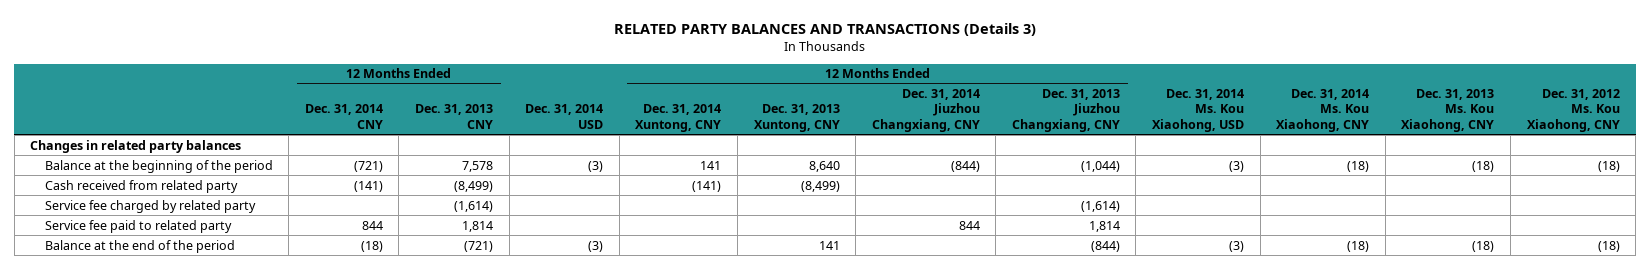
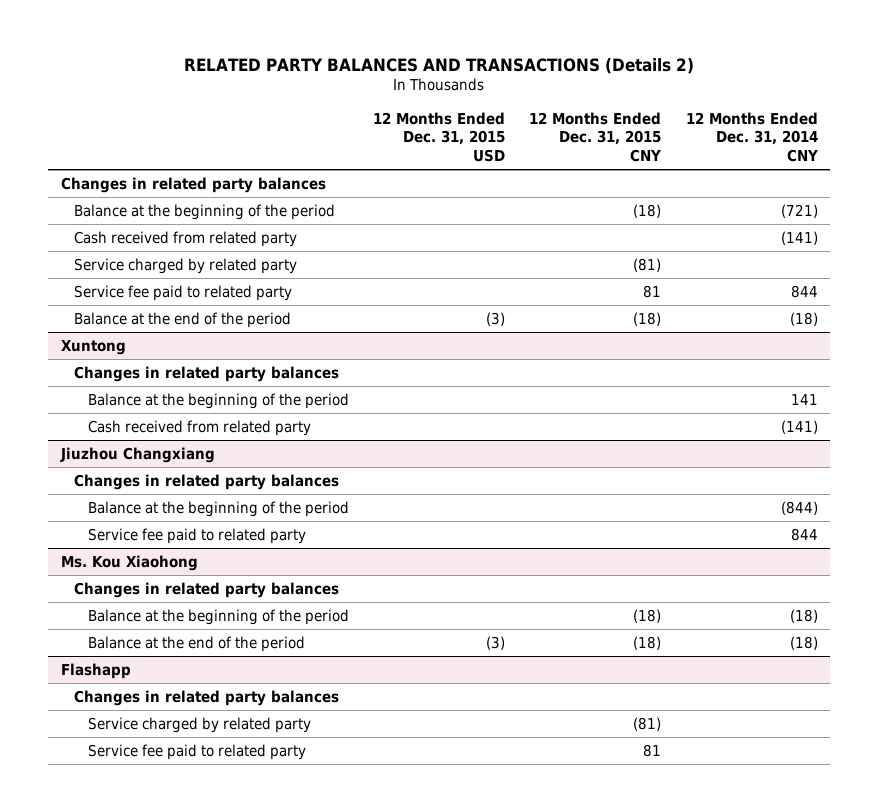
- RELATED PARTY BALANCES AND TRANSACTIONS (Details 3)
+ RELATED PARTY BALANCES AND TRANSACTIONS (Details 2)
- | 12 Months Ended Dec. 31, 2014 CNY | 12 Months Ended Dec. 31, 2013 CNY | Dec. 31, 2014 USD | 12 Months Ended Dec. 31, 2014 Xuntong, CNY | 12 Months Ended Dec. 31, 2013 Xuntong, CNY | 12 Months Ended Dec. 31, 2014 Jiuzhou Changxiang, CNY | 12 Months Ended Dec. 31, 2013 Jiuzhou Changxiang, CNY | Dec. 31, 2014 Ms. Kou Xiaohong, USD | Dec. 31, 2014 Ms. Kou Xiaohong, CNY | Dec. 31, 2013 Ms. Kou Xiaohong, CNY | Dec. 31, 2012 Ms. Kou Xiaohong, CNY
+ | 12 Months Ended Dec. 31, 2015 USD | 12 Months Ended Dec. 31, 2015 CNY | 12 Months Ended Dec. 31, 2014 CNY
- Service fee charged by related party | | (1,614) | | | | | (1,614) | | | |
+ Service charged by related party | | (81) |
+ Xuntong
+ Changes in related party balances
+ Balance at the beginning of the period | | | 141
+ Cash received from related party | | | (141)
+ Jiuzhou Changxiang
+ Changes in related party balances
+ Balance at the beginning of the period | | | (844)
+ Service fee paid to related party | | | 844
+ Ms. Kou Xiaohong
+ Changes in related party balances
+ Balance at the beginning of the period | | (18) | (18)
+ Balance at the end of the period | (3) | (18) | (18)
+ Flashapp
+ Changes in related party balances
+ Service charged by related party | | (81) |
+ Service fee paid to related party | | 81 |

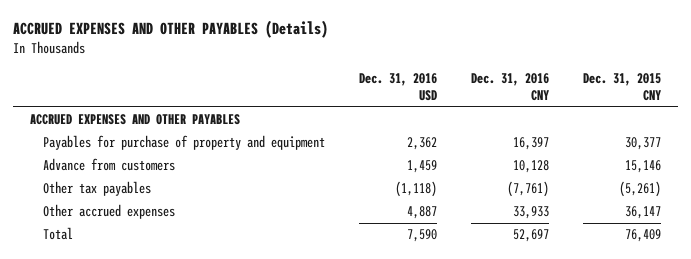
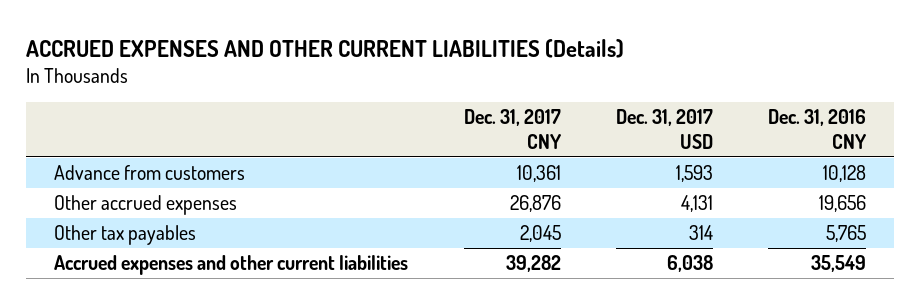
- ACCRUED EXPENSES AND OTHER PAYABLES (Details)
+ ACCRUED EXPENSES AND OTHER CURRENT LIABILITIES (Details)
- | Dec. 31, 2016 USD | Dec. 31, 2016 CNY | Dec. 31, 2015 CNY
+ | Dec. 31, 2017 CNY | Dec. 31, 2017 USD | Dec. 31, 2016 CNY
- ACCRUED EXPENSES AND OTHER PAYABLES
- Payables for purchase of property and equipment | 2,362 | 16,397 | 30,377
- Other tax payables | (1,118) | (7,761) | (5,261)
- Other accrued expenses | 4,887 | 33,933 | 36,147
- Total | 7,590 | 52,697 | 76,409
+ Other accrued expenses | 26,876 | 4,131 | 19,656
+ Other tax payables | 2,045 | 314 | 5,765
+ Accrued expenses and other current liabilities | 39,282 | 6,038 | 35,549

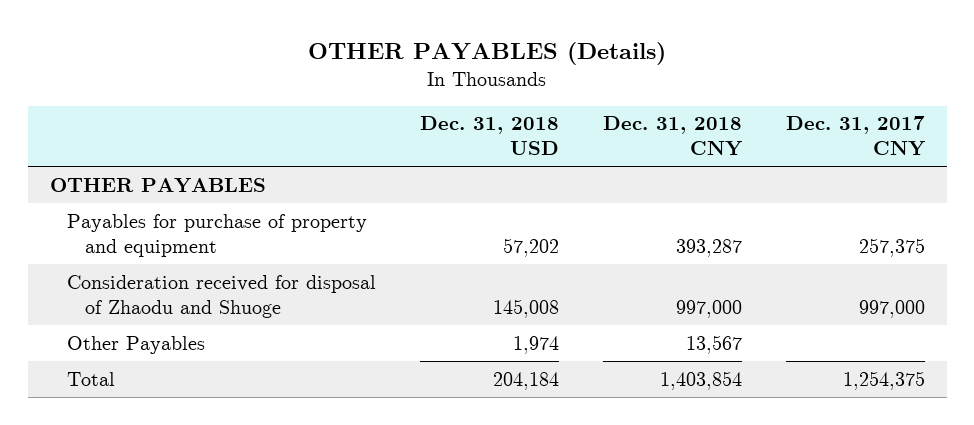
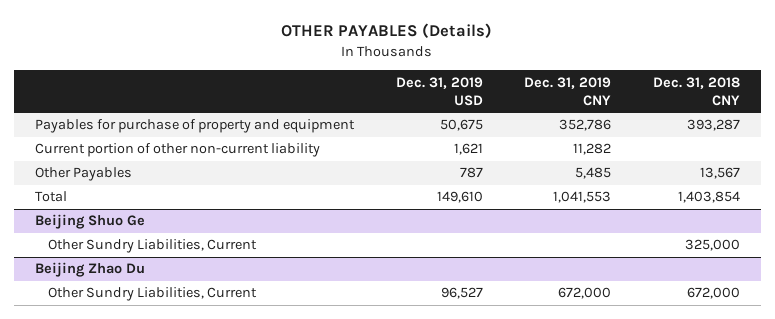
- | Dec. 31, 2018 USD | Dec. 31, 2018 CNY | Dec. 31, 2017 CNY
+ | Dec. 31, 2019 USD | Dec. 31, 2019 CNY | Dec. 31, 2018 CNY
- OTHER PAYABLES
- Consideration received for disposal of Zhaodu and Shuoge | 145,008 | 997,000 | 997,000
+ Current portion of other non-current liability | 1,621 | 11,282 |
+ Beijing Shuo Ge
+ Other Sundry Liabilities, Current | | | 325,000
+ Beijing Zhao Du
+ Other Sundry Liabilities, Current | 96,527 | 672,000 | 672,000

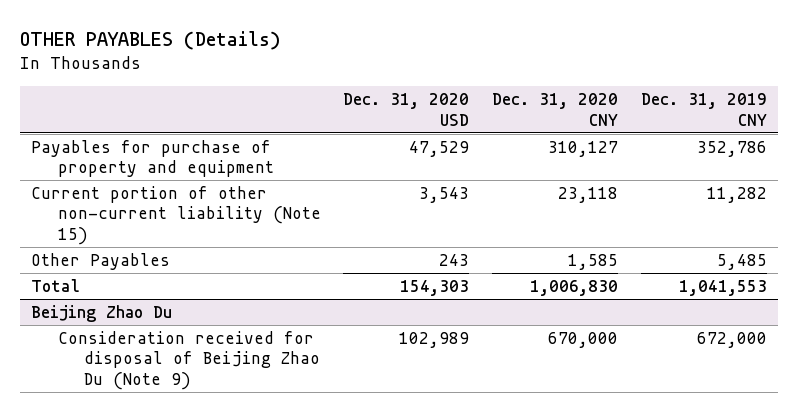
- | Dec. 31, 2019 USD | Dec. 31, 2019 CNY | Dec. 31, 2018 CNY
+ | Dec. 31, 2020 USD | Dec. 31, 2020 CNY | Dec. 31, 2019 CNY
- Current portion of other non-current liability | 1,621 | 11,282 |
+ Current portion of other non-current liability (Note 15) | 3,543 | 23,118 | 11,282
- Beijing Shuo Ge
- Other Sundry Liabilities, Current | | | 325,000
@ Beijing Zhao Du
- Other Sundry Liabilities, Current | 96,527 | 672,000 | 672,000
+ Consideration received for disposal of Beijing Zhao Du (Note 9) | 102,989 | 670,000 | 672,000

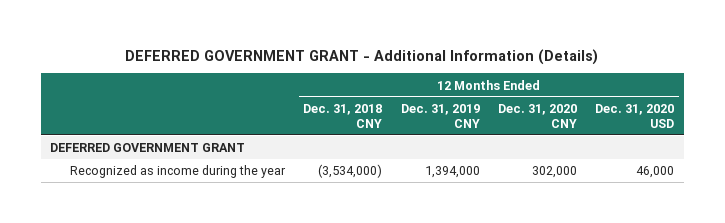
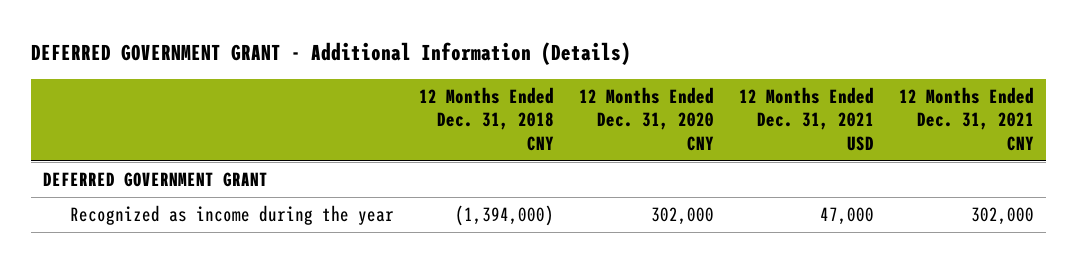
- | 12 Months Ended Dec. 31, 2018 CNY | 12 Months Ended Dec. 31, 2019 CNY | 12 Months Ended Dec. 31, 2020 CNY | 12 Months Ended Dec. 31, 2020 USD
+ | 12 Months Ended Dec. 31, 2018 CNY | 12 Months Ended Dec. 31, 2020 CNY | 12 Months Ended Dec. 31, 2021 USD | 12 Months Ended Dec. 31, 2021 CNY
- Recognized as income during the year | (3,534,000) | 1,394,000 | 302,000 | 46,000
+ Recognized as income during the year | (1,394,000) | 302,000 | 47,000 | 302,000

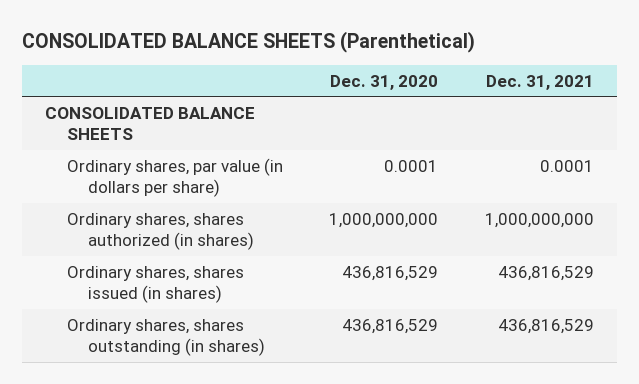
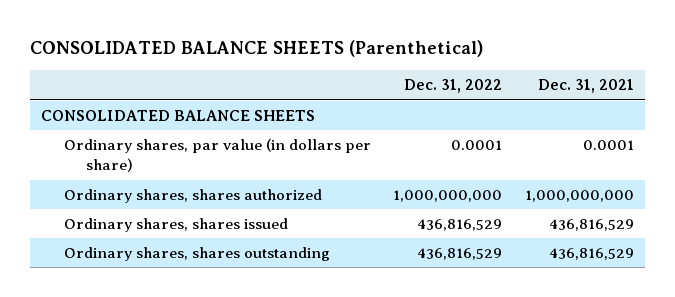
- | Dec. 31, 2020 | Dec. 31, 2021
+ | Dec. 31, 2022 | Dec. 31, 2021
- Ordinary shares, shares authorized (in shares) | 1,000,000,000 | 1,000,000,000
- Ordinary shares, shares issued (in shares) | 436,816,529 | 436,816,529
- Ordinary shares, shares outstanding (in shares) | 436,816,529 | 436,816,529
+ Ordinary shares, shares authorized | 1,000,000,000 | 1,000,000,000
+ Ordinary shares, shares issued | 436,816,529 | 436,816,529
+ Ordinary shares, shares outstanding | 436,816,529 | 436,816,529

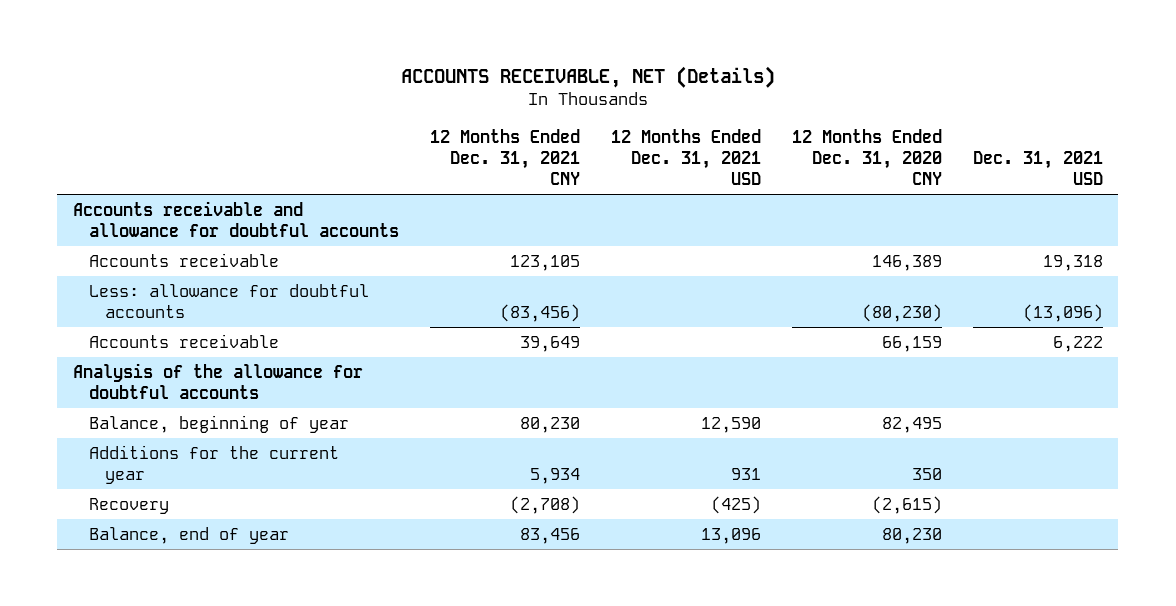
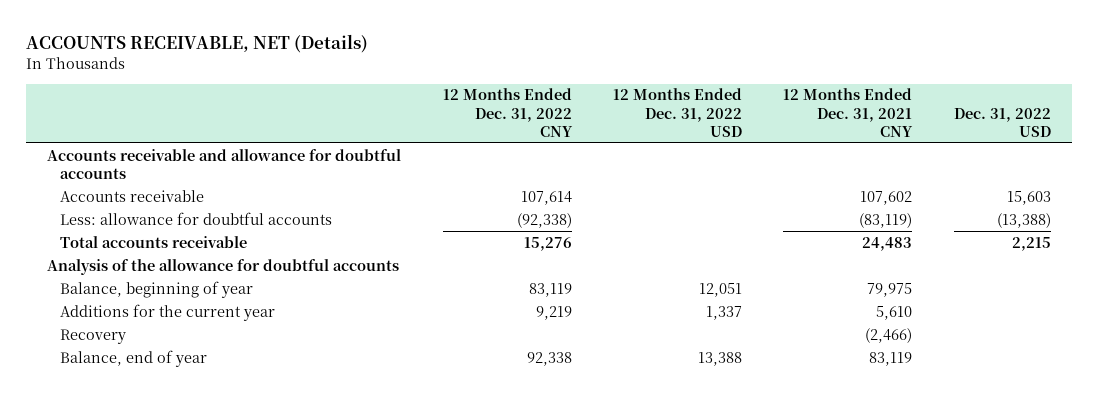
- | 12 Months Ended Dec. 31, 2021 CNY | 12 Months Ended Dec. 31, 2021 USD | 12 Months Ended Dec. 31, 2020 CNY | Dec. 31, 2021 USD
+ | 12 Months Ended Dec. 31, 2022 CNY | 12 Months Ended Dec. 31, 2022 USD | 12 Months Ended Dec. 31, 2021 CNY | Dec. 31, 2022 USD
- Accounts receivable | 123,105 | | 146,389 | 19,318
- Less: allowance for doubtful accounts | (83,456) | | (80,230) | (13,096)
- Accounts receivable | 39,649 | | 66,159 | 6,222
+ Accounts receivable | 107,614 | | 107,602 | 15,603
+ Less: allowance for doubtful accounts | (92,338) | | (83,119) | (13,388)
+ Total accounts receivable | 15,276 | | 24,483 | 2,215
- Balance, beginning of year | 80,230 | 12,590 | 82,495 |
- Additions for the current year | 5,934 | 931 | 350 |
- Recovery | (2,708) | (425) | (2,615) |
- Balance, end of year | 83,456 | 13,096 | 80,230 |
+ Balance, beginning of year | 83,119 | 12,051 | 79,975 |
+ Additions for the current year | 9,219 | 1,337 | 5,610 |
+ Recovery | | | (2,466) |
+ Balance, end of year | 92,338 | 13,388 | 83,119 |

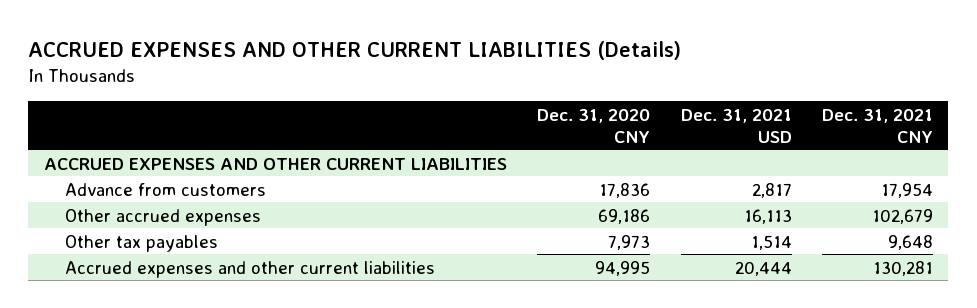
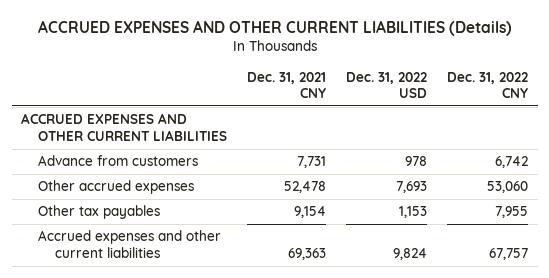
- | Dec. 31, 2020 CNY | Dec. 31, 2021 USD | Dec. 31, 2021 CNY
+ | Dec. 31, 2021 CNY | Dec. 31, 2022 USD | Dec. 31, 2022 CNY
- Advance from customers | 17,836 | 2,817 | 17,954
- Other accrued expenses | 69,186 | 16,113 | 102,679
- Other tax payables | 7,973 | 1,514 | 9,648
- Accrued expenses and other current liabilities | 94,995 | 20,444 | 130,281
+ Advance from customers | 7,731 | 978 | 6,742
+ Other accrued expenses | 52,478 | 7,693 | 53,060
+ Other tax payables | 9,154 | 1,153 | 7,955
+ Accrued expenses and other current liabilities | 69,363 | 9,824 | 67,757

